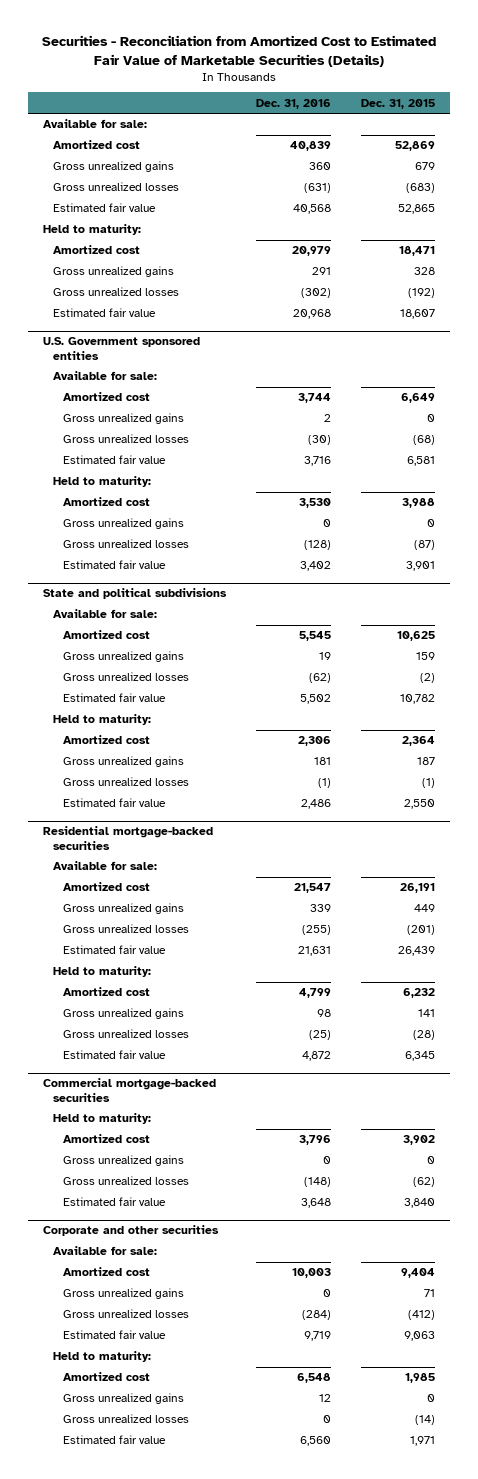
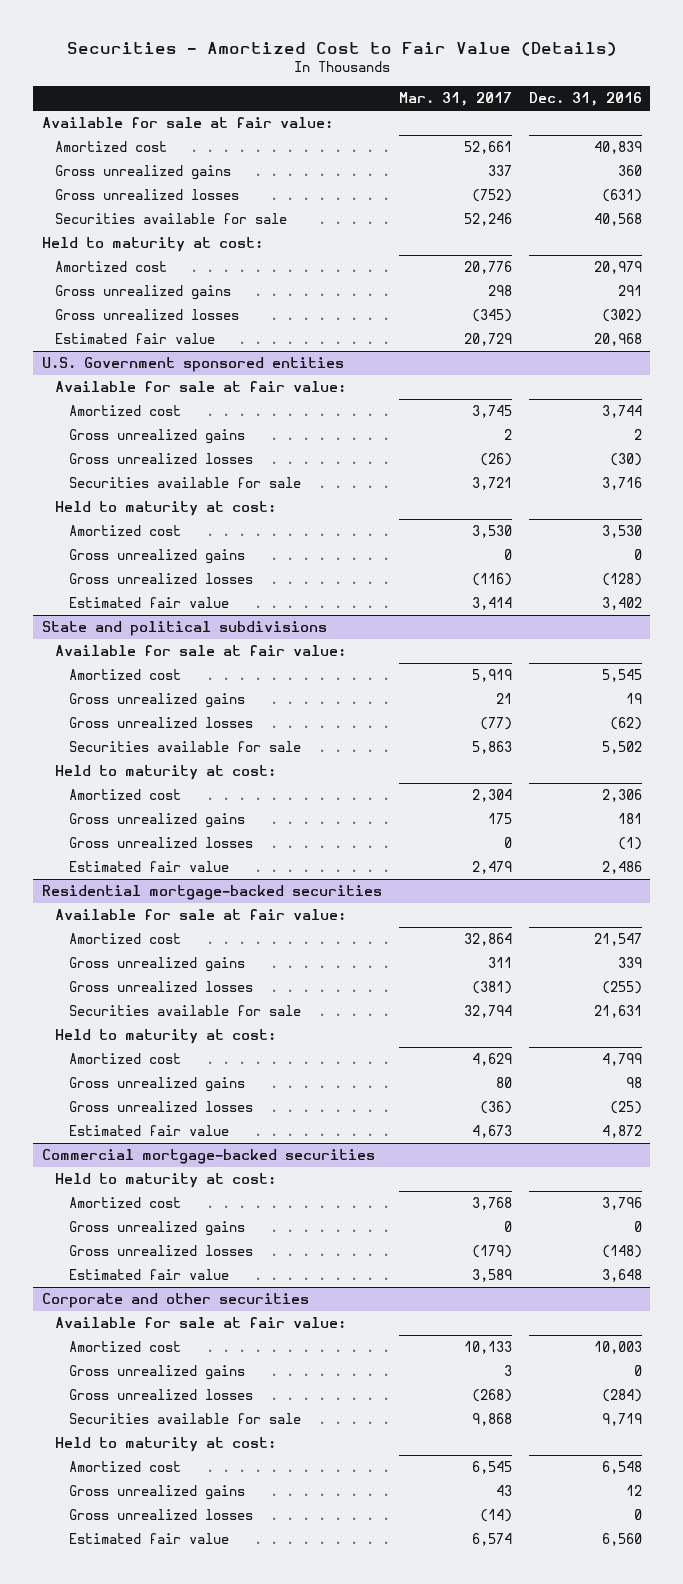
- Securities - Reconciliation from Amortized Cost to Estimated Fair Value of Marketable Securities (Details)
+ Securities - Amortized Cost to Fair Value (Details)
- | Dec. 31, 2016 | Dec. 31, 2015
+ | Mar. 31, 2017 | Dec. 31, 2016
- Available for sale:
+ Available for sale at fair value:
- Estimated fair value | 40,568 | 52,865
- Held to maturity:
+ Securities available for sale | 52,246 | 40,568
+ Held to maturity at cost:
@ U.S. Government sponsored entities
- Available for sale:
+ Available for sale at fair value:
- Estimated fair value | 3,716 | 6,581
- Held to maturity:
+ Securities available for sale | 3,721 | 3,716
+ Held to maturity at cost:
@ State and political subdivisions
- Available for sale:
+ Available for sale at fair value:
- Estimated fair value | 5,502 | 10,782
- Held to maturity:
+ Securities available for sale | 5,863 | 5,502
+ Held to maturity at cost:
@ Residential mortgage-backed securities
- Available for sale:
+ Available for sale at fair value:
- Estimated fair value | 21,631 | 26,439
- Held to maturity:
+ Securities available for sale | 32,794 | 21,631
+ Held to maturity at cost:
@ Commercial mortgage-backed securities
- Held to maturity:
+ Held to maturity at cost:
@ Corporate and other securities
- Available for sale:
+ Available for sale at fair value:
- Estimated fair value | 9,719 | 9,063
- Held to maturity:
+ Securities available for sale | 9,868 | 9,719
+ Held to maturity at cost:

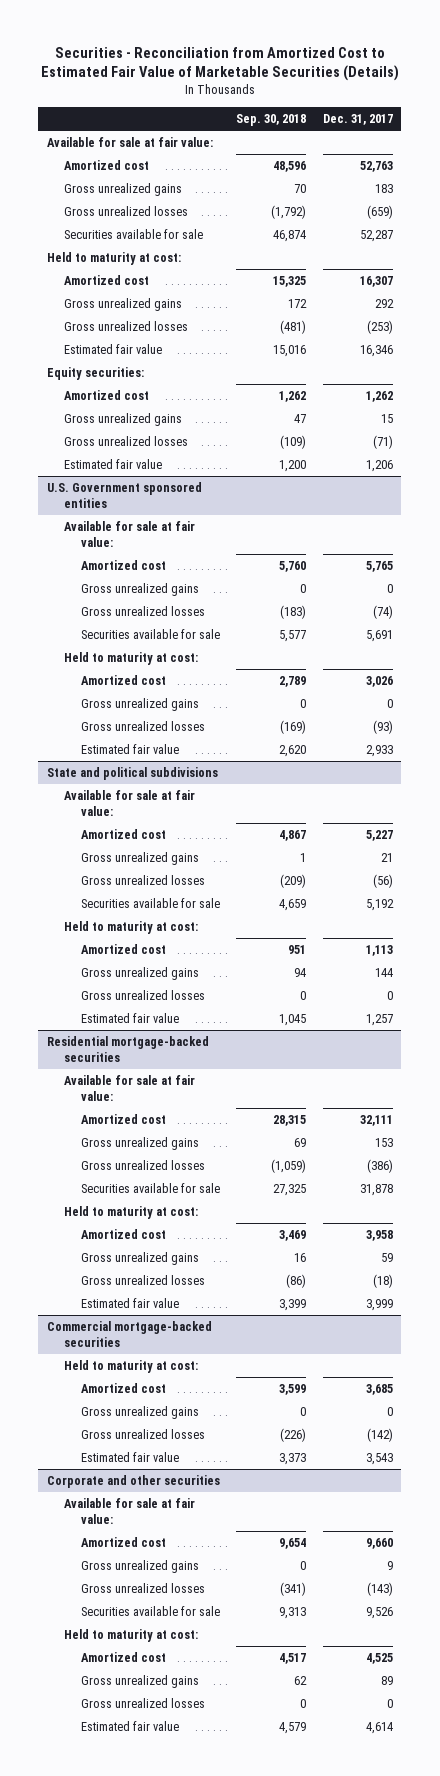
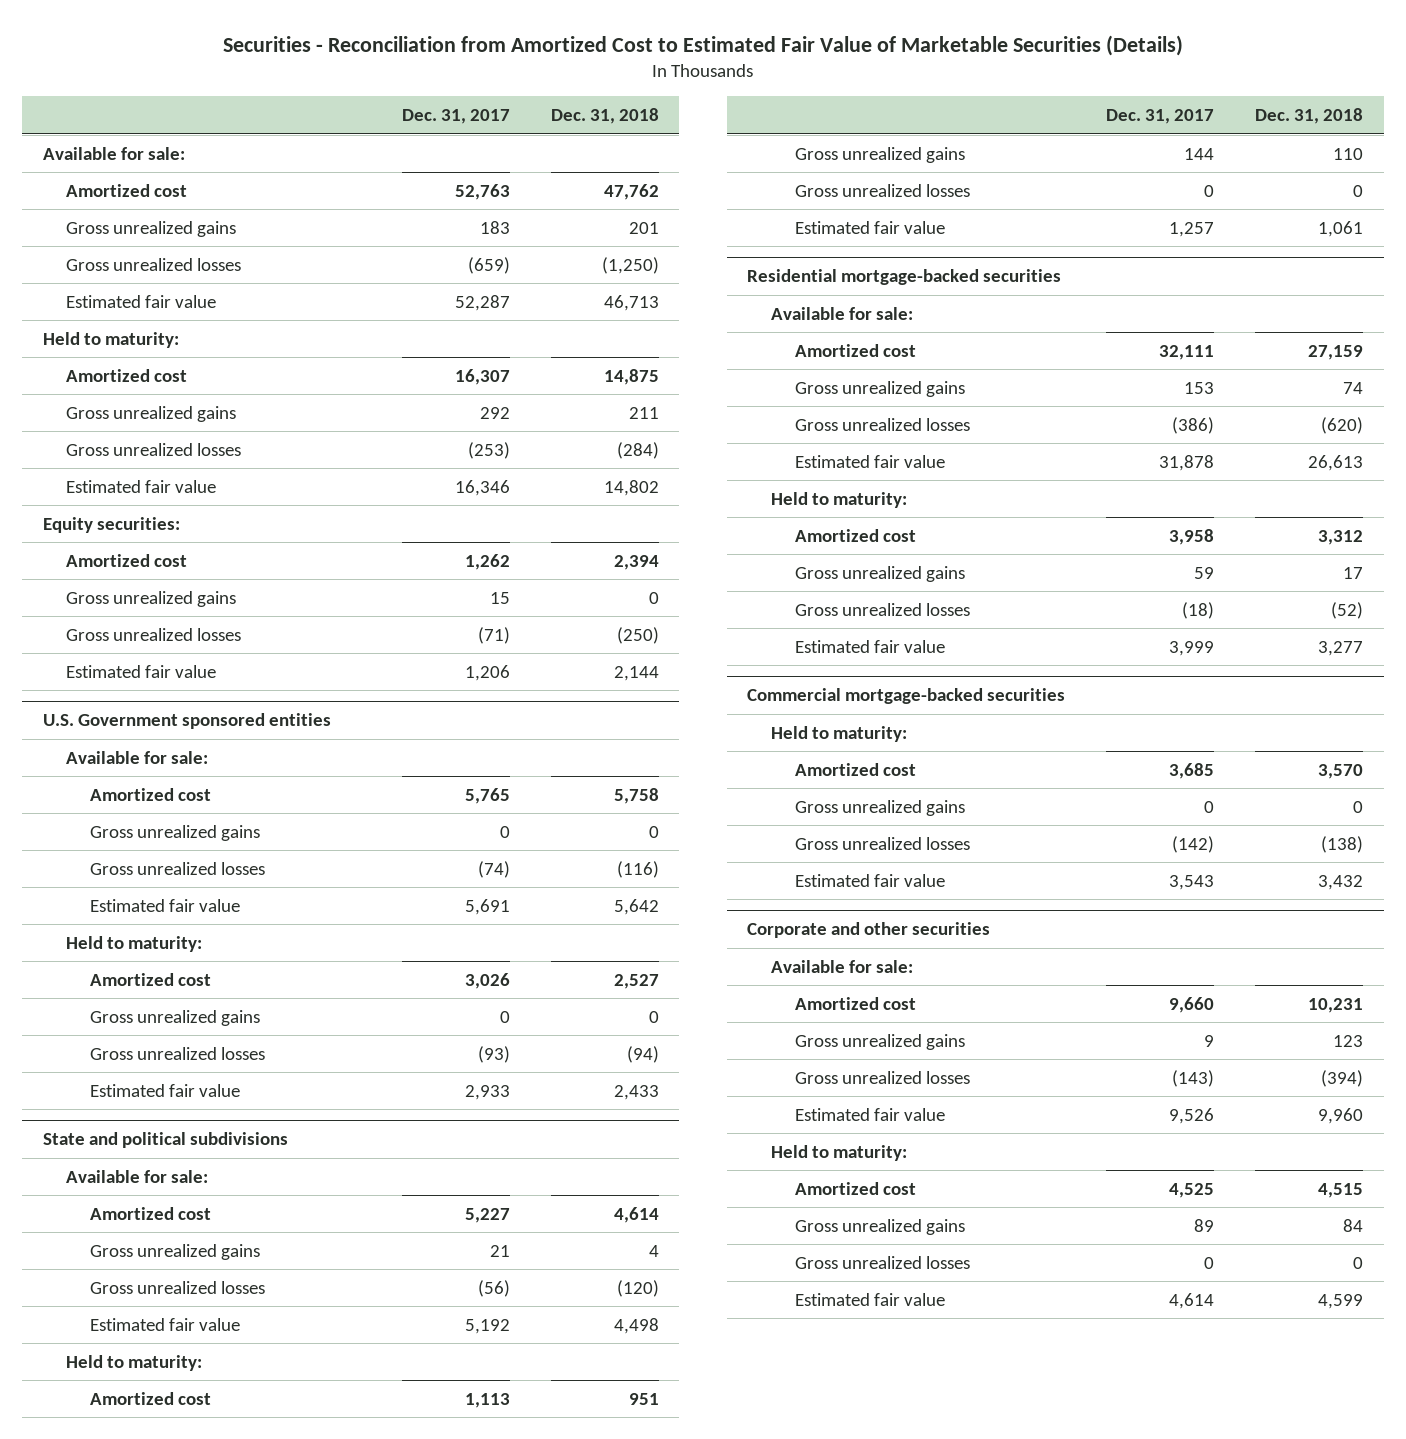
- | Sep. 30, 2018 | Dec. 31, 2017
+ | Dec. 31, 2017 | Dec. 31, 2018
- Available for sale at fair value:
+ Available for sale:
- Securities available for sale | 46,874 | 52,287
- Held to maturity at cost:
+ Estimated fair value | 52,287 | 46,713
+ Held to maturity:
@ U.S. Government sponsored entities
- Available for sale at fair value:
+ Available for sale:
- Securities available for sale | 5,577 | 5,691
- Held to maturity at cost:
+ Estimated fair value | 5,691 | 5,642
+ Held to maturity:
@ State and political subdivisions
- Available for sale at fair value:
+ Available for sale:
- Securities available for sale | 4,659 | 5,192
- Held to maturity at cost:
+ Estimated fair value | 5,192 | 4,498
+ Held to maturity:
@ Residential mortgage-backed securities
- Available for sale at fair value:
+ Available for sale:
- Securities available for sale | 27,325 | 31,878
- Held to maturity at cost:
+ Estimated fair value | 31,878 | 26,613
+ Held to maturity:
@ Commercial mortgage-backed securities
- Held to maturity at cost:
+ Held to maturity:
@ Corporate and other securities
- Available for sale at fair value:
+ Available for sale:
- Securities available for sale | 9,313 | 9,526
- Held to maturity at cost:
+ Estimated fair value | 9,526 | 9,960
+ Held to maturity:

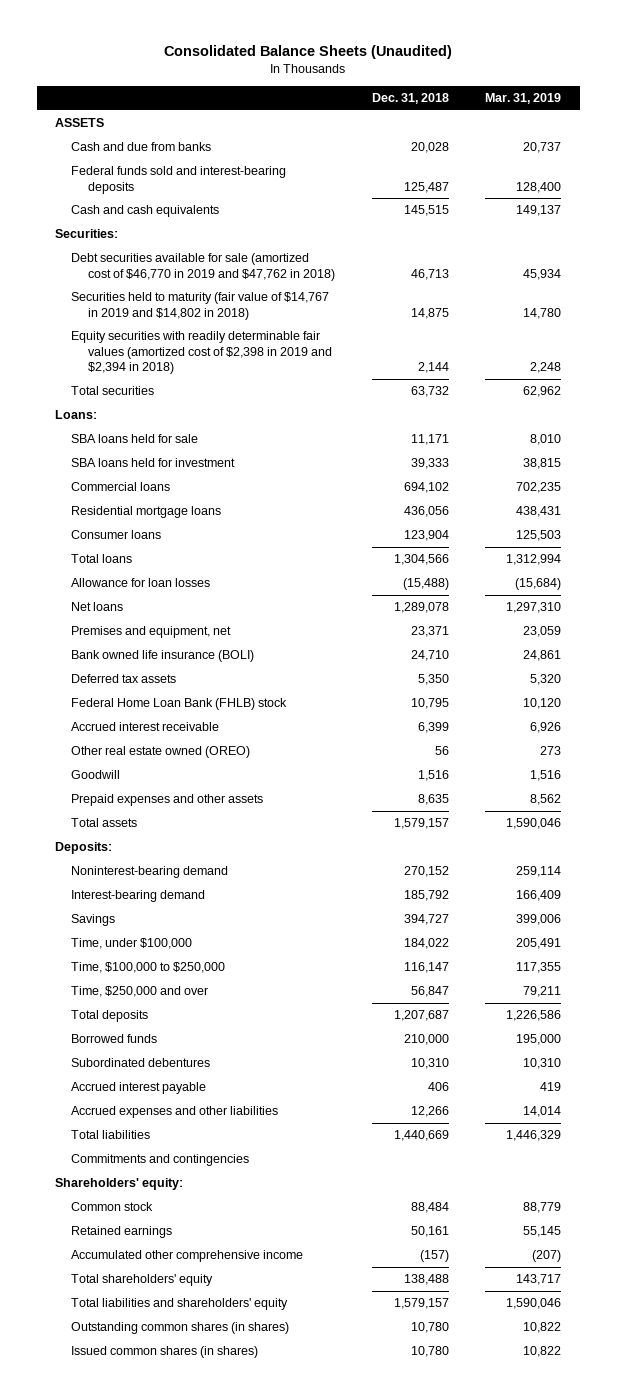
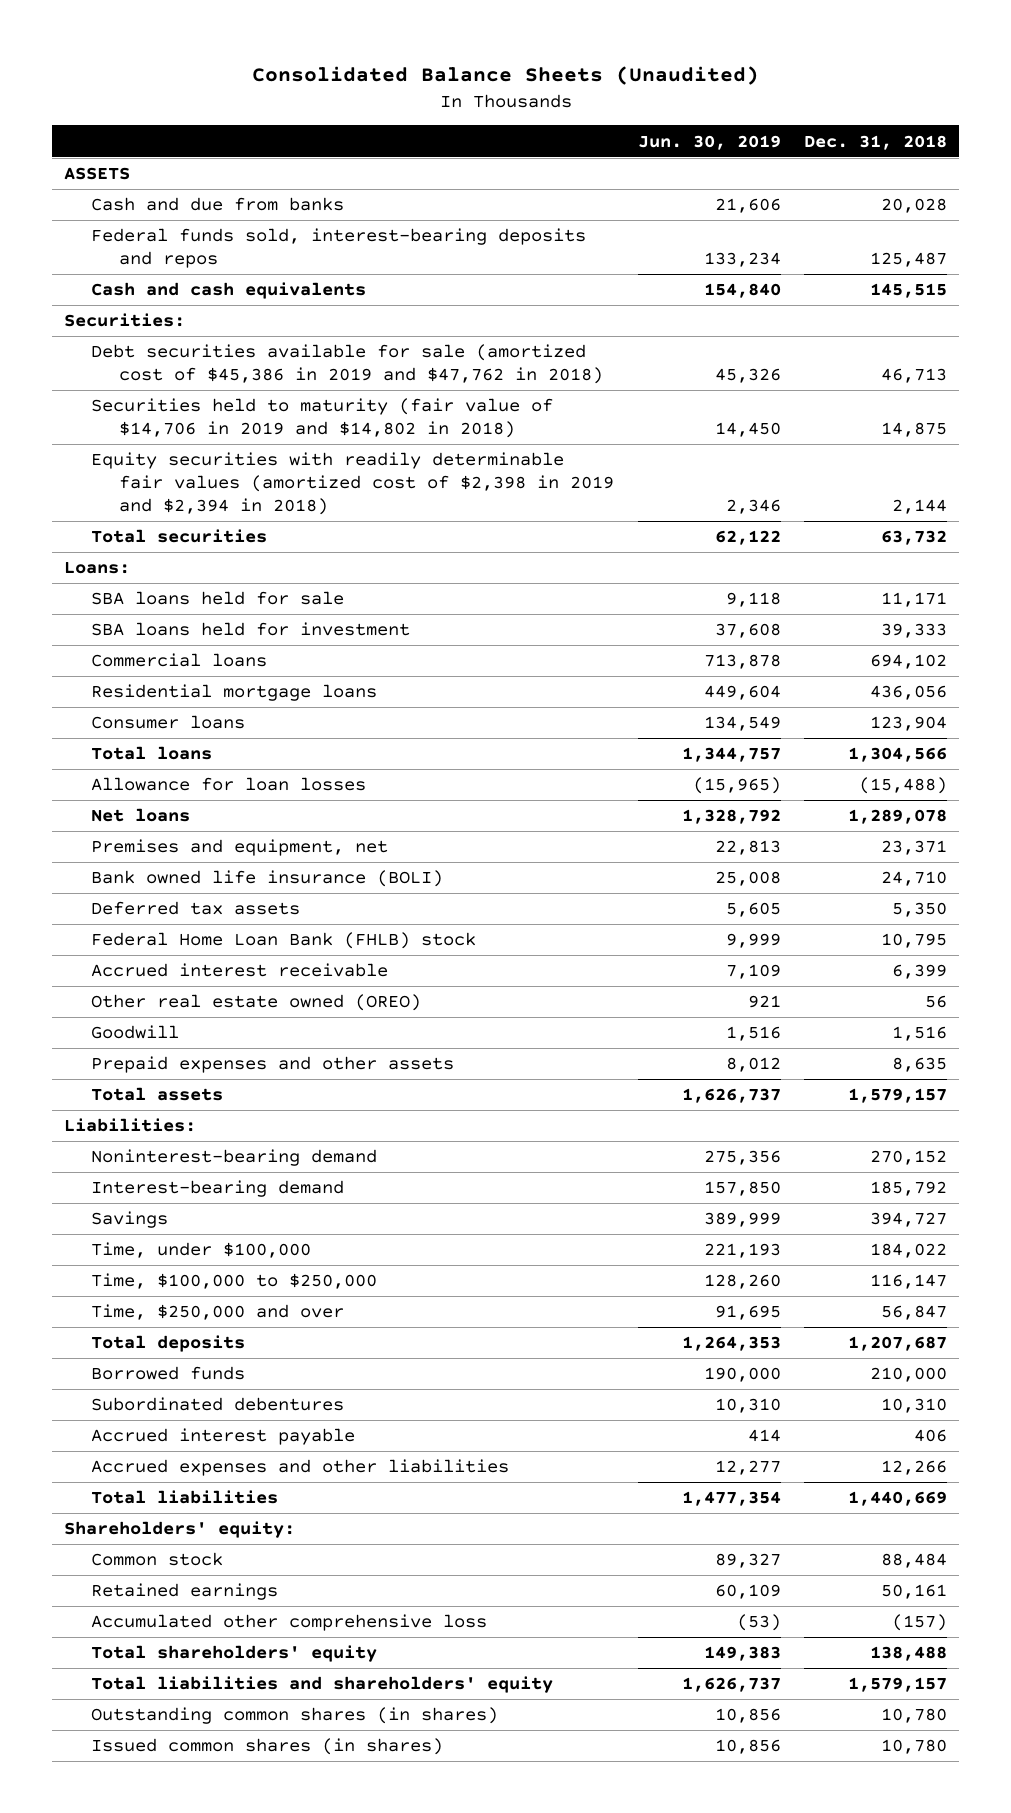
- | Dec. 31, 2018 | Mar. 31, 2019
+ | Jun. 30, 2019 | Dec. 31, 2018
- Federal funds sold and interest-bearing deposits | 125,487 | 128,400
+ Federal funds sold, interest-bearing deposits and repos | 133,234 | 125,487
- Debt securities available for sale (amortized cost of $46,770 in 2019 and $47,762 in 2018) | 46,713 | 45,934
- Securities held to maturity (fair value of $14,767 in 2019 and $14,802 in 2018) | 14,875 | 14,780
+ Debt securities available for sale (amortized cost of $45,386 in 2019 and $47,762 in 2018) | 45,326 | 46,713
+ Securities held to maturity (fair value of $14,706 in 2019 and $14,802 in 2018) | 14,450 | 14,875
- Deposits:
+ Liabilities:
- Commitments and contingencies
- Accumulated other comprehensive income | (157) | (207)
+ Accumulated other comprehensive loss | (53) | (157)

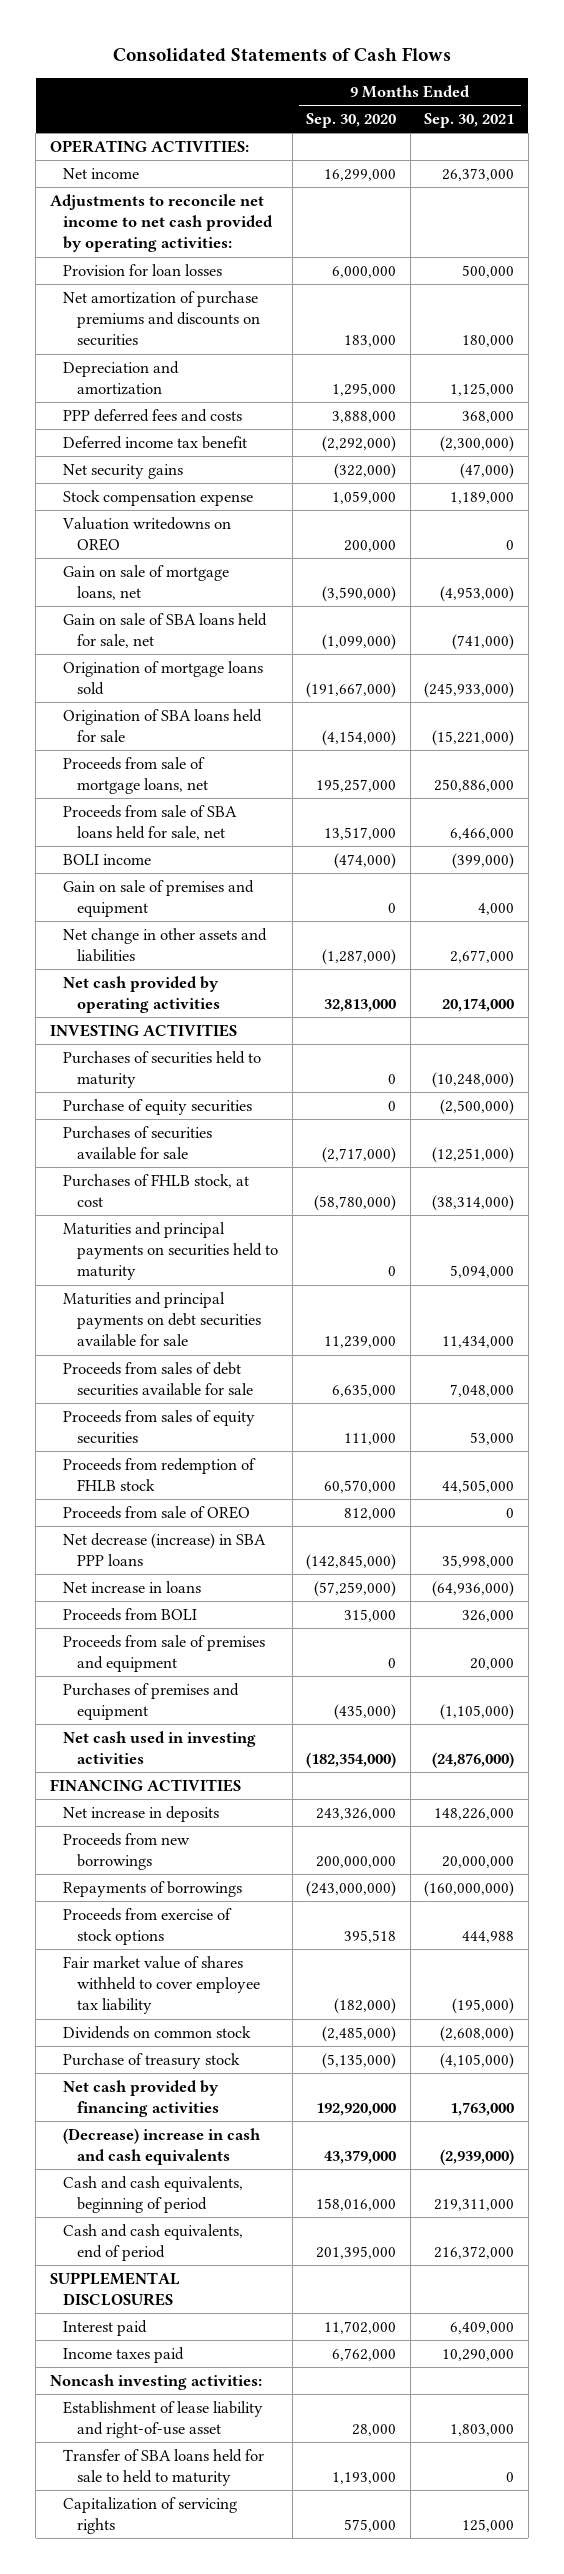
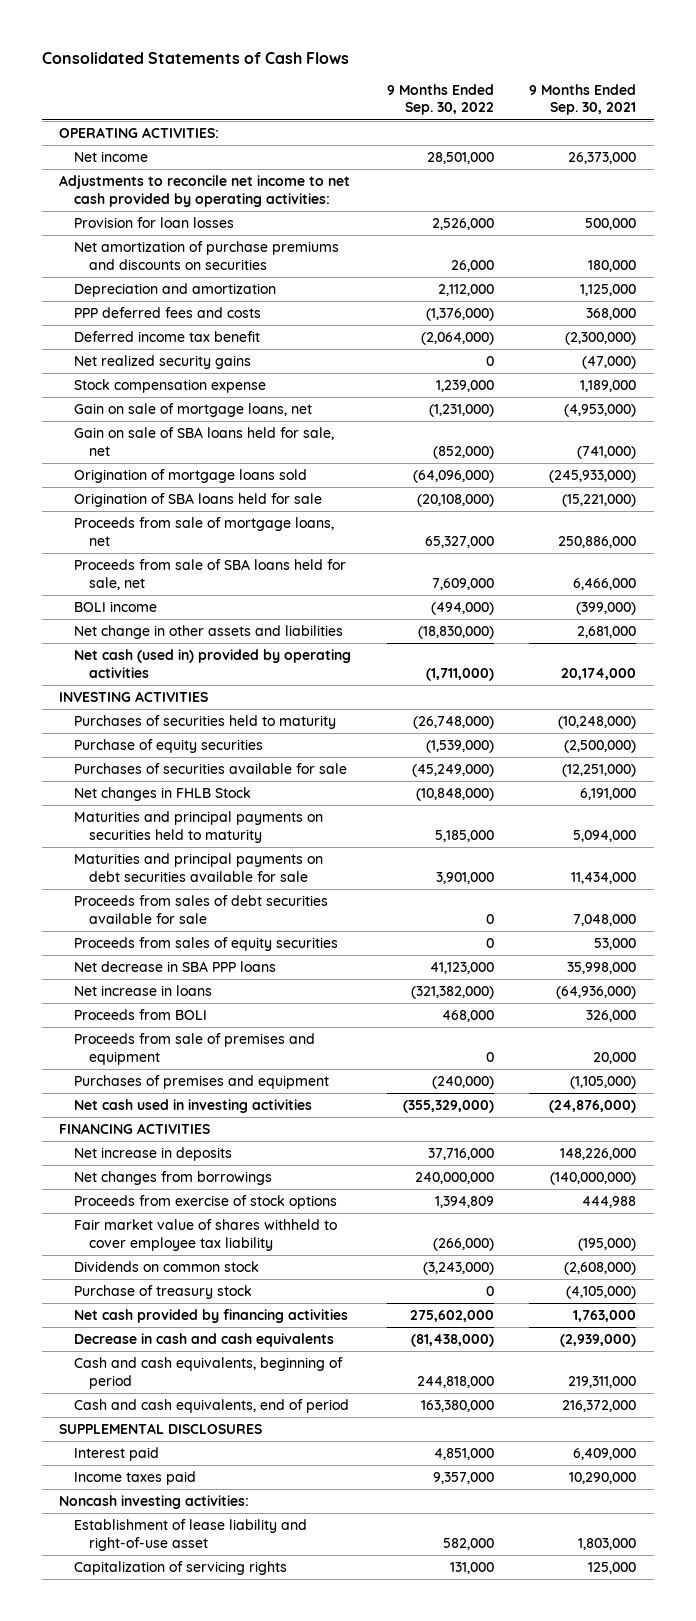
- | 9 Months Ended Sep. 30, 2020 | 9 Months Ended Sep. 30, 2021
+ | 9 Months Ended Sep. 30, 2022 | 9 Months Ended Sep. 30, 2021
- Net security gains | (322,000) | (47,000)
+ Net realized security gains | 0 | (47,000)
- Valuation writedowns on OREO | 200,000 | 0
- Gain on sale of premises and equipment | 0 | 4,000
- Net change in other assets and liabilities | (1,287,000) | 2,677,000
- Net cash provided by operating activities | 32,813,000 | 20,174,000
+ Net change in other assets and liabilities | (18,830,000) | 2,681,000
+ Net cash (used in) provided by operating activities | (1,711,000) | 20,174,000
- Purchases of FHLB stock, at cost | (58,780,000) | (38,314,000)
+ Net changes in FHLB Stock | (10,848,000) | 6,191,000
- Proceeds from redemption of FHLB stock | 60,570,000 | 44,505,000
- Proceeds from sale of OREO | 812,000 | 0
- Net decrease (increase) in SBA PPP loans | (142,845,000) | 35,998,000
+ Net decrease in SBA PPP loans | 41,123,000 | 35,998,000
- Proceeds from new borrowings | 200,000,000 | 20,000,000
- Repayments of borrowings | (243,000,000) | (160,000,000)
+ Net changes from borrowings | 240,000,000 | (140,000,000)
- (Decrease) increase in cash and cash equivalents | 43,379,000 | (2,939,000)
+ Decrease in cash and cash equivalents | (81,438,000) | (2,939,000)
- Transfer of SBA loans held for sale to held to maturity | 1,193,000 | 0

